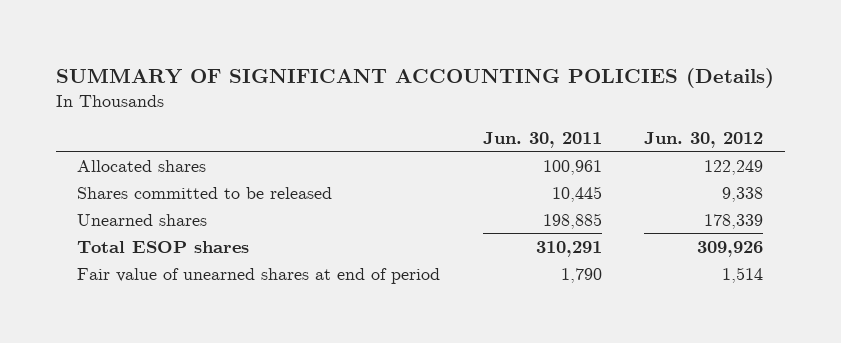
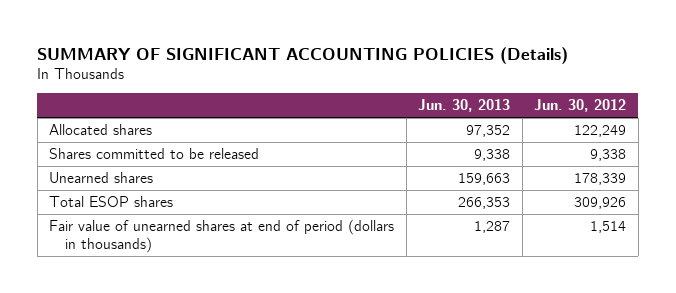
- | Jun. 30, 2011 | Jun. 30, 2012
+ | Jun. 30, 2013 | Jun. 30, 2012
- Fair value of unearned shares at end of period | 1,790 | 1,514
+ Fair value of unearned shares at end of period (dollars in thousands) | 1,287 | 1,514

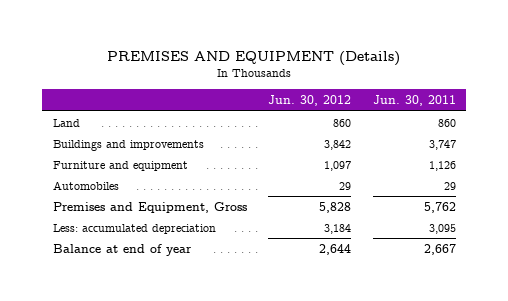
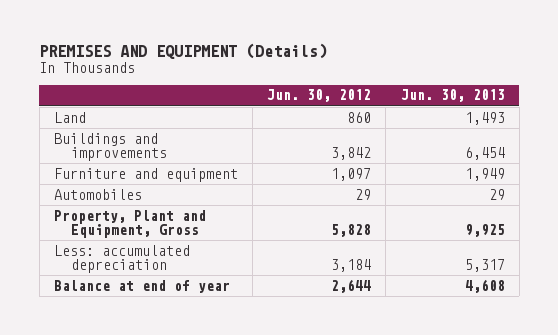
- | Jun. 30, 2012 | Jun. 30, 2011
+ | Jun. 30, 2012 | Jun. 30, 2013
- Premises and Equipment, Gross | 5,828 | 5,762
+ Property, Plant and Equipment, Gross | 5,828 | 9,925

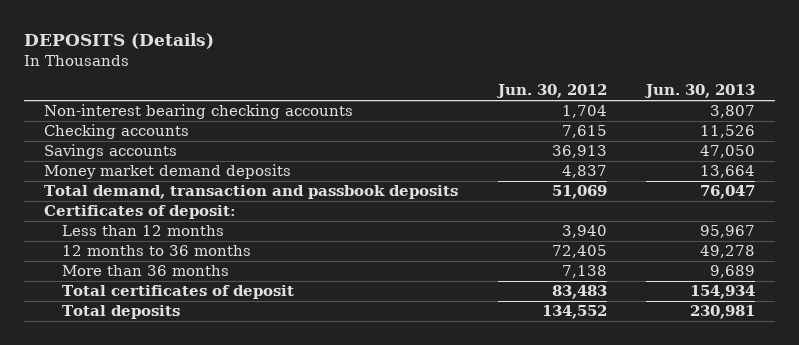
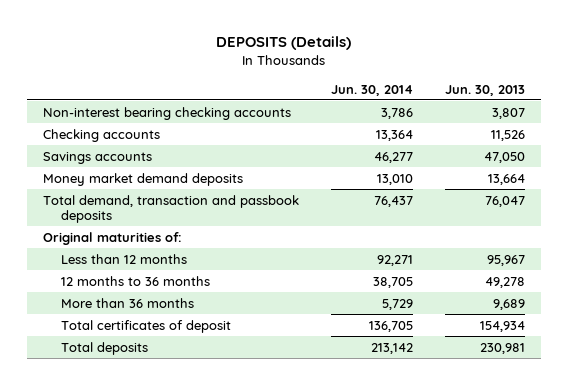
- | Jun. 30, 2012 | Jun. 30, 2013
+ | Jun. 30, 2014 | Jun. 30, 2013
- Certificates of deposit:
+ Original maturities of:

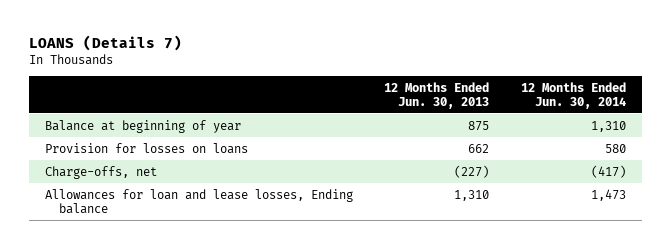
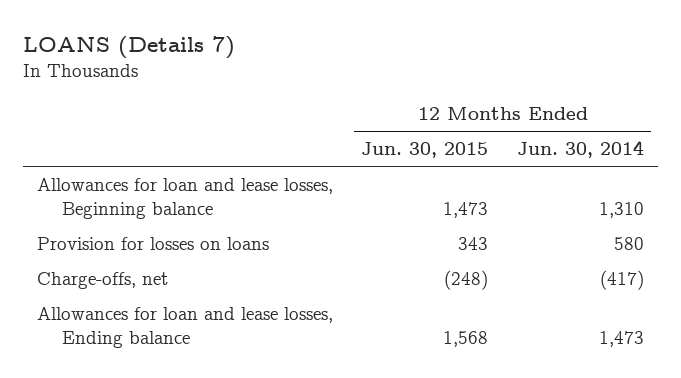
- | 12 Months Ended Jun. 30, 2013 | 12 Months Ended Jun. 30, 2014
+ | 12 Months Ended Jun. 30, 2015 | 12 Months Ended Jun. 30, 2014
- Balance at beginning of year | 875 | 1,310
+ Allowances for loan and lease losses, Beginning balance | 1,473 | 1,310

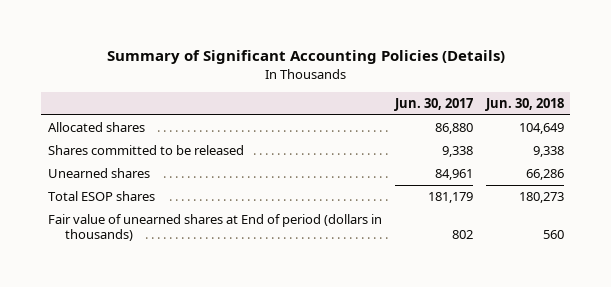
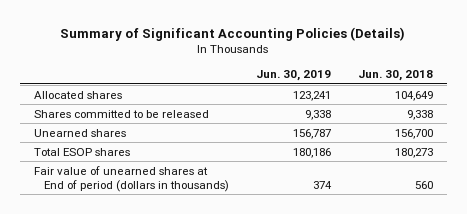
- | Jun. 30, 2017 | Jun. 30, 2018
+ | Jun. 30, 2019 | Jun. 30, 2018
- Unearned shares | 84,961 | 66,286
+ Unearned shares | 156,787 | 156,700

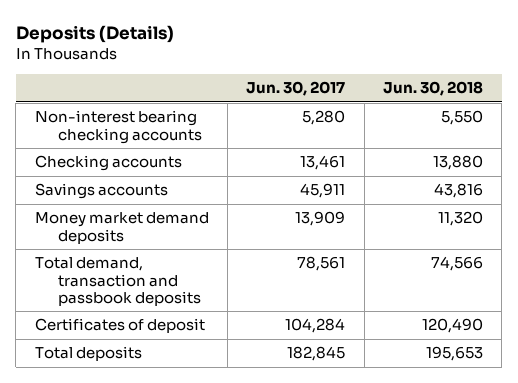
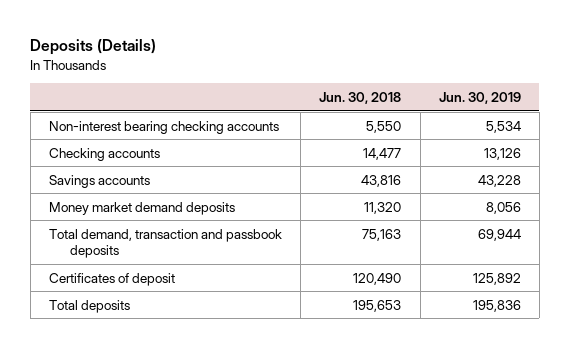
- | Jun. 30, 2017 | Jun. 30, 2018
+ | Jun. 30, 2018 | Jun. 30, 2019
- Checking accounts | 13,461 | 13,880
+ Checking accounts | 14,477 | 13,126
- Total demand, transaction and passbook deposits | 78,561 | 74,566
+ Total demand, transaction and passbook deposits | 75,163 | 69,944

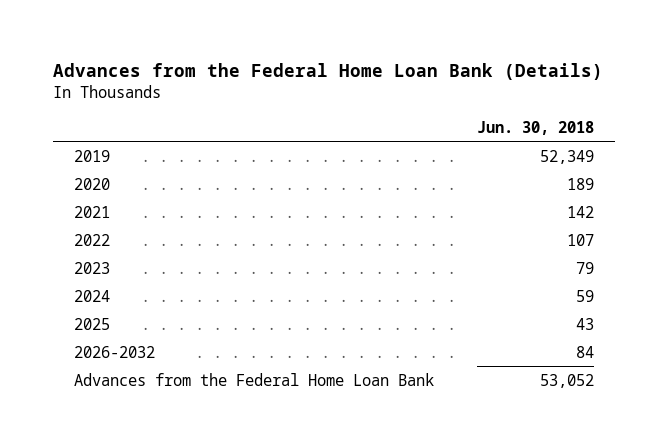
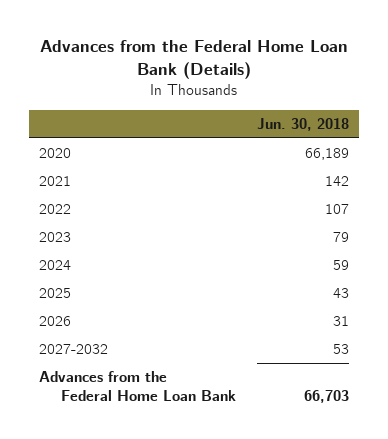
- 2019 | 52,349
- 2020 | 189
+ 2020 | 66,189
- 2026-2032 | 84
- Advances from the Federal Home Loan Bank | 53,052
+ 2026 | 31
+ 2027-2032 | 53
+ Advances from the Federal Home Loan Bank | 66,703

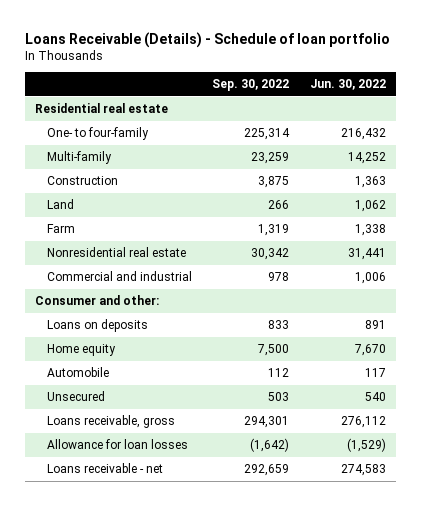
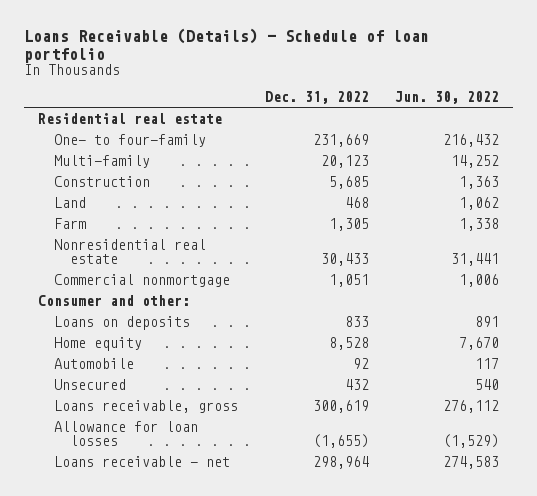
- | Sep. 30, 2022 | Jun. 30, 2022
+ | Dec. 31, 2022 | Jun. 30, 2022
- Commercial and industrial | 978 | 1,006
+ Commercial nonmortgage | 1,051 | 1,006

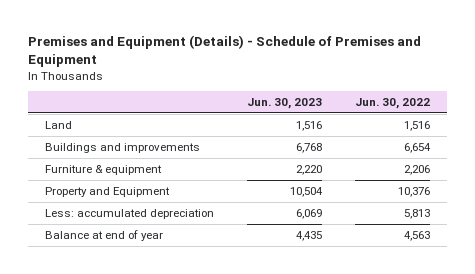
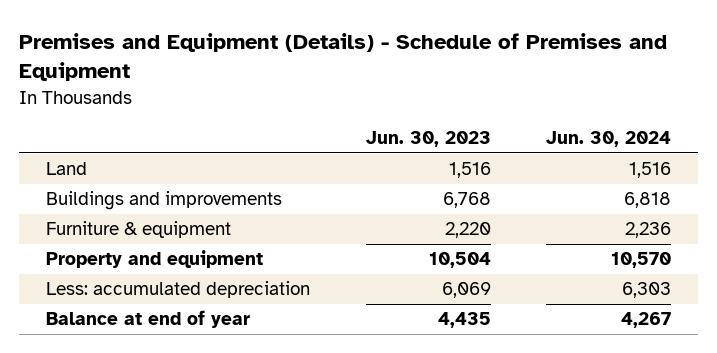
- | Jun. 30, 2023 | Jun. 30, 2022
+ | Jun. 30, 2023 | Jun. 30, 2024
- Property and Equipment | 10,504 | 10,376
+ Property and equipment | 10,504 | 10,570

